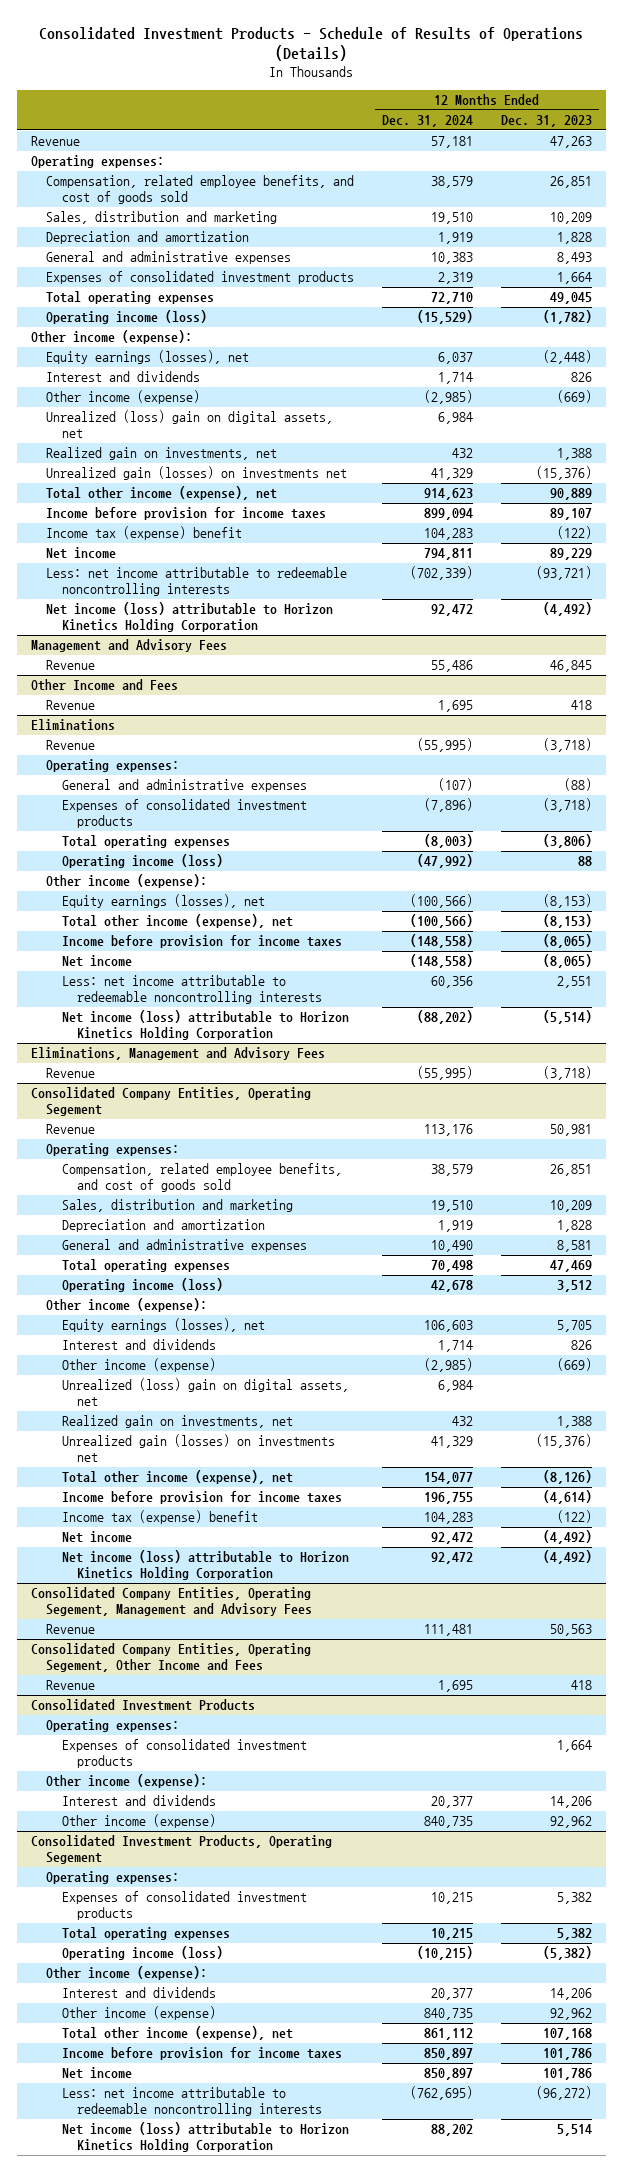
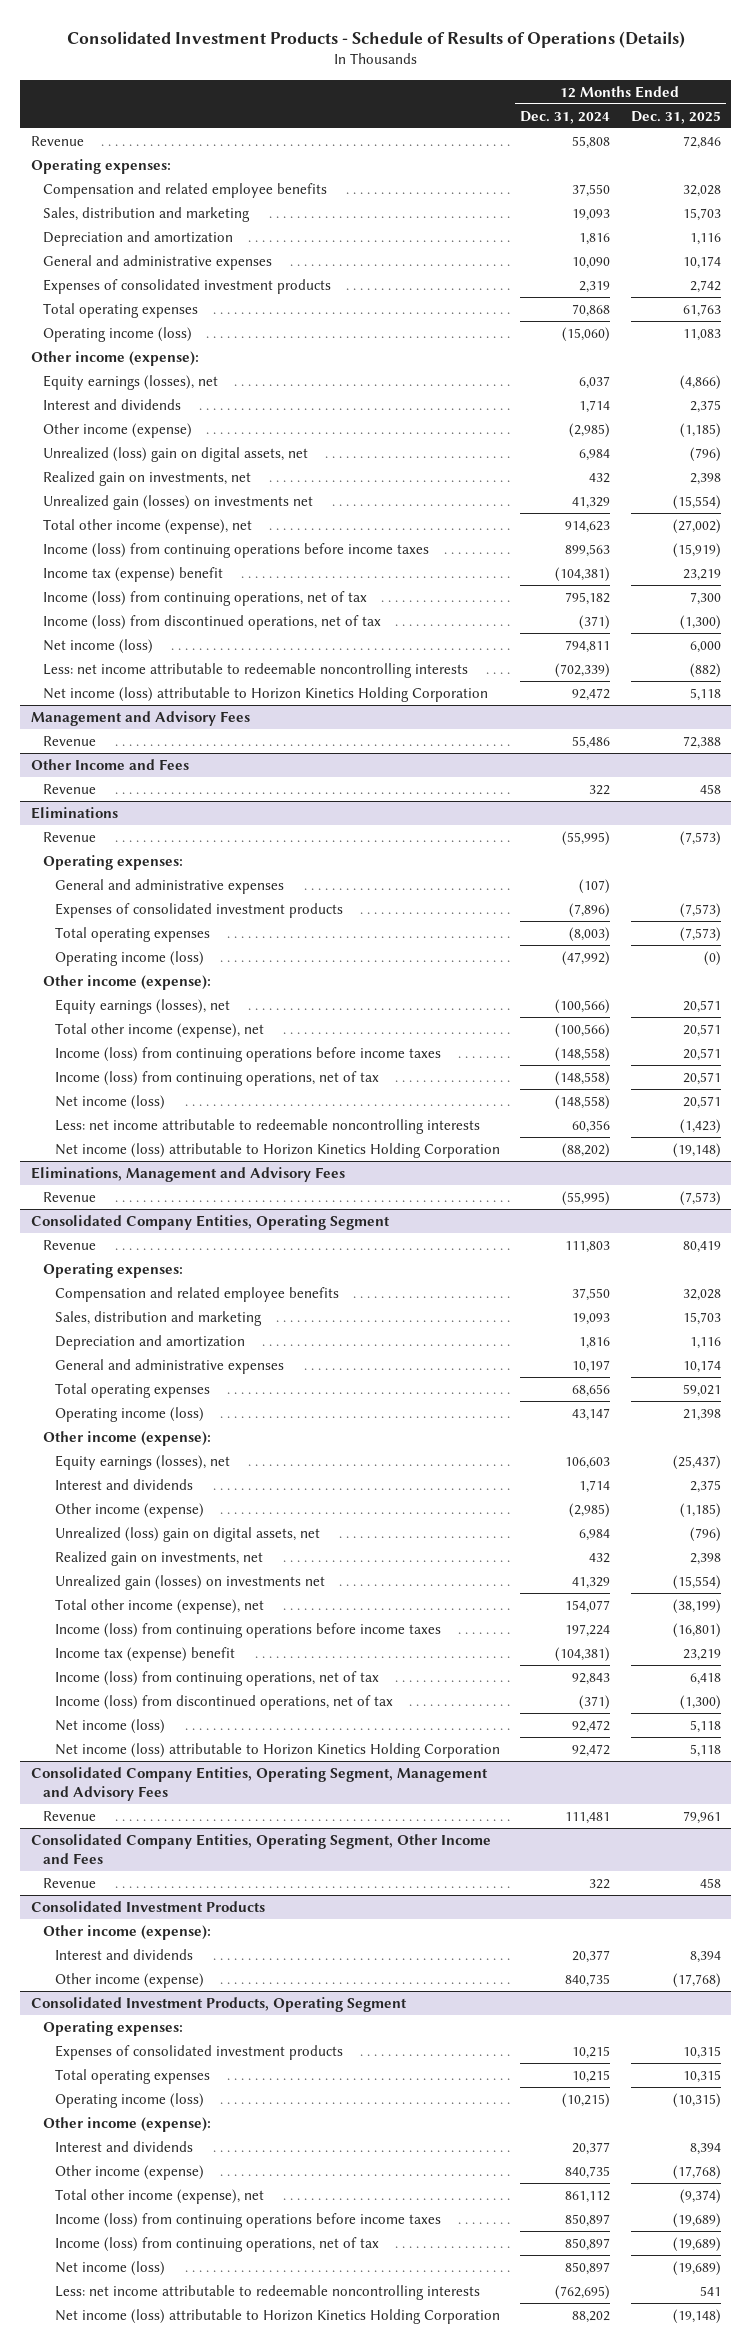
- | 12 Months Ended Dec. 31, 2024 | 12 Months Ended Dec. 31, 2023
+ | 12 Months Ended Dec. 31, 2024 | 12 Months Ended Dec. 31, 2025
- Revenue | 57,181 | 47,263
+ Revenue | 55,808 | 72,846
- Compensation, related employee benefits, and cost of goods sold | 38,579 | 26,851
- Sales, distribution and marketing | 19,510 | 10,209
- Depreciation and amortization | 1,919 | 1,828
- General and administrative expenses | 10,383 | 8,493
+ Compensation and related employee benefits | 37,550 | 32,028
+ Sales, distribution and marketing | 19,093 | 15,703
+ Depreciation and amortization | 1,816 | 1,116
+ General and administrative expenses | 10,090 | 10,174
- Total operating expenses | 72,710 | 49,045
- Operating income (loss) | (15,529) | (1,782)
+ Total operating expenses | 70,868 | 61,763
+ Operating income (loss) | (15,060) | 11,083
- Income before provision for income taxes | 899,094 | 89,107
- Income tax (expense) benefit | 104,283 | (122)
- Net income | 794,811 | 89,229
+ Income (loss) from continuing operations before income taxes | 899,563 | (15,919)
+ Income tax (expense) benefit | (104,381) | 23,219
+ Income (loss) from continuing operations, net of tax | 795,182 | 7,300
+ Income (loss) from discontinued operations, net of tax | (371) | (1,300)
+ Net income (loss) | 794,811 | 6,000
@ Other Income and Fees
- Revenue | 1,695 | 418
+ Revenue | 322 | 458
@ Eliminations
- Income before provision for income taxes | (148,558) | (8,065)
- Net income | (148,558) | (8,065)
+ Income (loss) from continuing operations before income taxes | (148,558) | 20,571
+ Income (loss) from continuing operations, net of tax | (148,558) | 20,571
+ Net income (loss) | (148,558) | 20,571
- Consolidated Company Entities, Operating Segement
- Revenue | 113,176 | 50,981
+ Consolidated Company Entities, Operating Segment
+ Revenue | 111,803 | 80,419
- Compensation, related employee benefits, and cost of goods sold | 38,579 | 26,851
- Sales, distribution and marketing | 19,510 | 10,209
- Depreciation and amortization | 1,919 | 1,828
- General and administrative expenses | 10,490 | 8,581
- Total operating expenses | 70,498 | 47,469
- Operating income (loss) | 42,678 | 3,512
+ Compensation and related employee benefits | 37,550 | 32,028
+ Sales, distribution and marketing | 19,093 | 15,703
+ Depreciation and amortization | 1,816 | 1,116
+ General and administrative expenses | 10,197 | 10,174
+ Total operating expenses | 68,656 | 59,021
+ Operating income (loss) | 43,147 | 21,398
- Income before provision for income taxes | 196,755 | (4,614)
- Income tax (expense) benefit | 104,283 | (122)
- Net income | 92,472 | (4,492)
+ Income (loss) from continuing operations before income taxes | 197,224 | (16,801)
+ Income tax (expense) benefit | (104,381) | 23,219
+ Income (loss) from continuing operations, net of tax | 92,843 | 6,418
+ Income (loss) from discontinued operations, net of tax | (371) | (1,300)
+ Net income (loss) | 92,472 | 5,118
- Consolidated Company Entities, Operating Segement, Management and Advisory Fees
+ Consolidated Company Entities, Operating Segment, Management and Advisory Fees
- Consolidated Company Entities, Operating Segement, Other Income and Fees
- Revenue | 1,695 | 418
+ Consolidated Company Entities, Operating Segment, Other Income and Fees
+ Revenue | 322 | 458
@ Consolidated Investment Products
- Operating expenses:
- Expenses of consolidated investment products | | 1,664
- Consolidated Investment Products, Operating Segement
+ Consolidated Investment Products, Operating Segment
- Income before provision for income taxes | 850,897 | 101,786
- Net income | 850,897 | 101,786
+ Income (loss) from continuing operations before income taxes | 850,897 | (19,689)
+ Income (loss) from continuing operations, net of tax | 850,897 | (19,689)
+ Net income (loss) | 850,897 | (19,689)

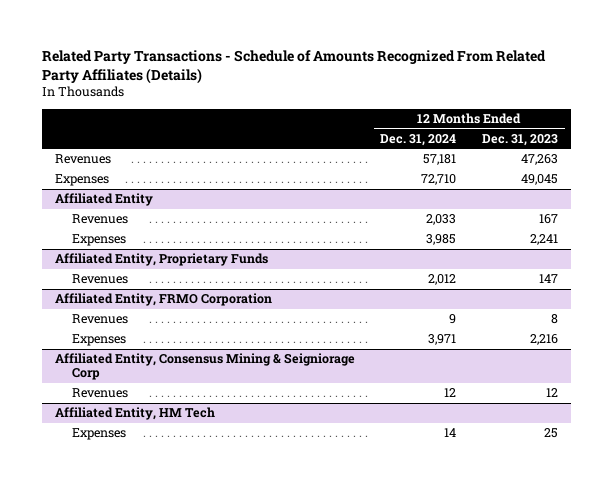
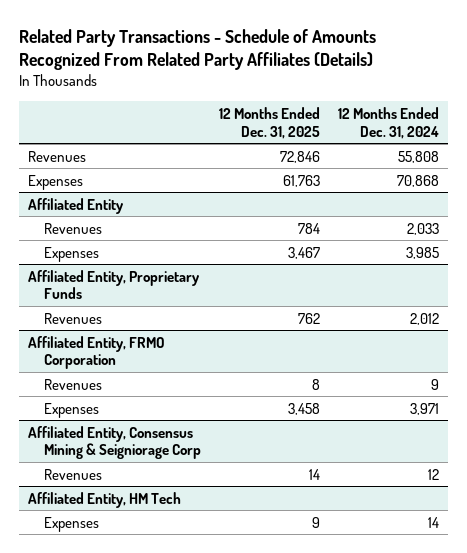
- | 12 Months Ended Dec. 31, 2024 | 12 Months Ended Dec. 31, 2023
+ | 12 Months Ended Dec. 31, 2025 | 12 Months Ended Dec. 31, 2024
- Revenues | 57,181 | 47,263
- Expenses | 72,710 | 49,045
+ Revenues | 72,846 | 55,808
+ Expenses | 61,763 | 70,868

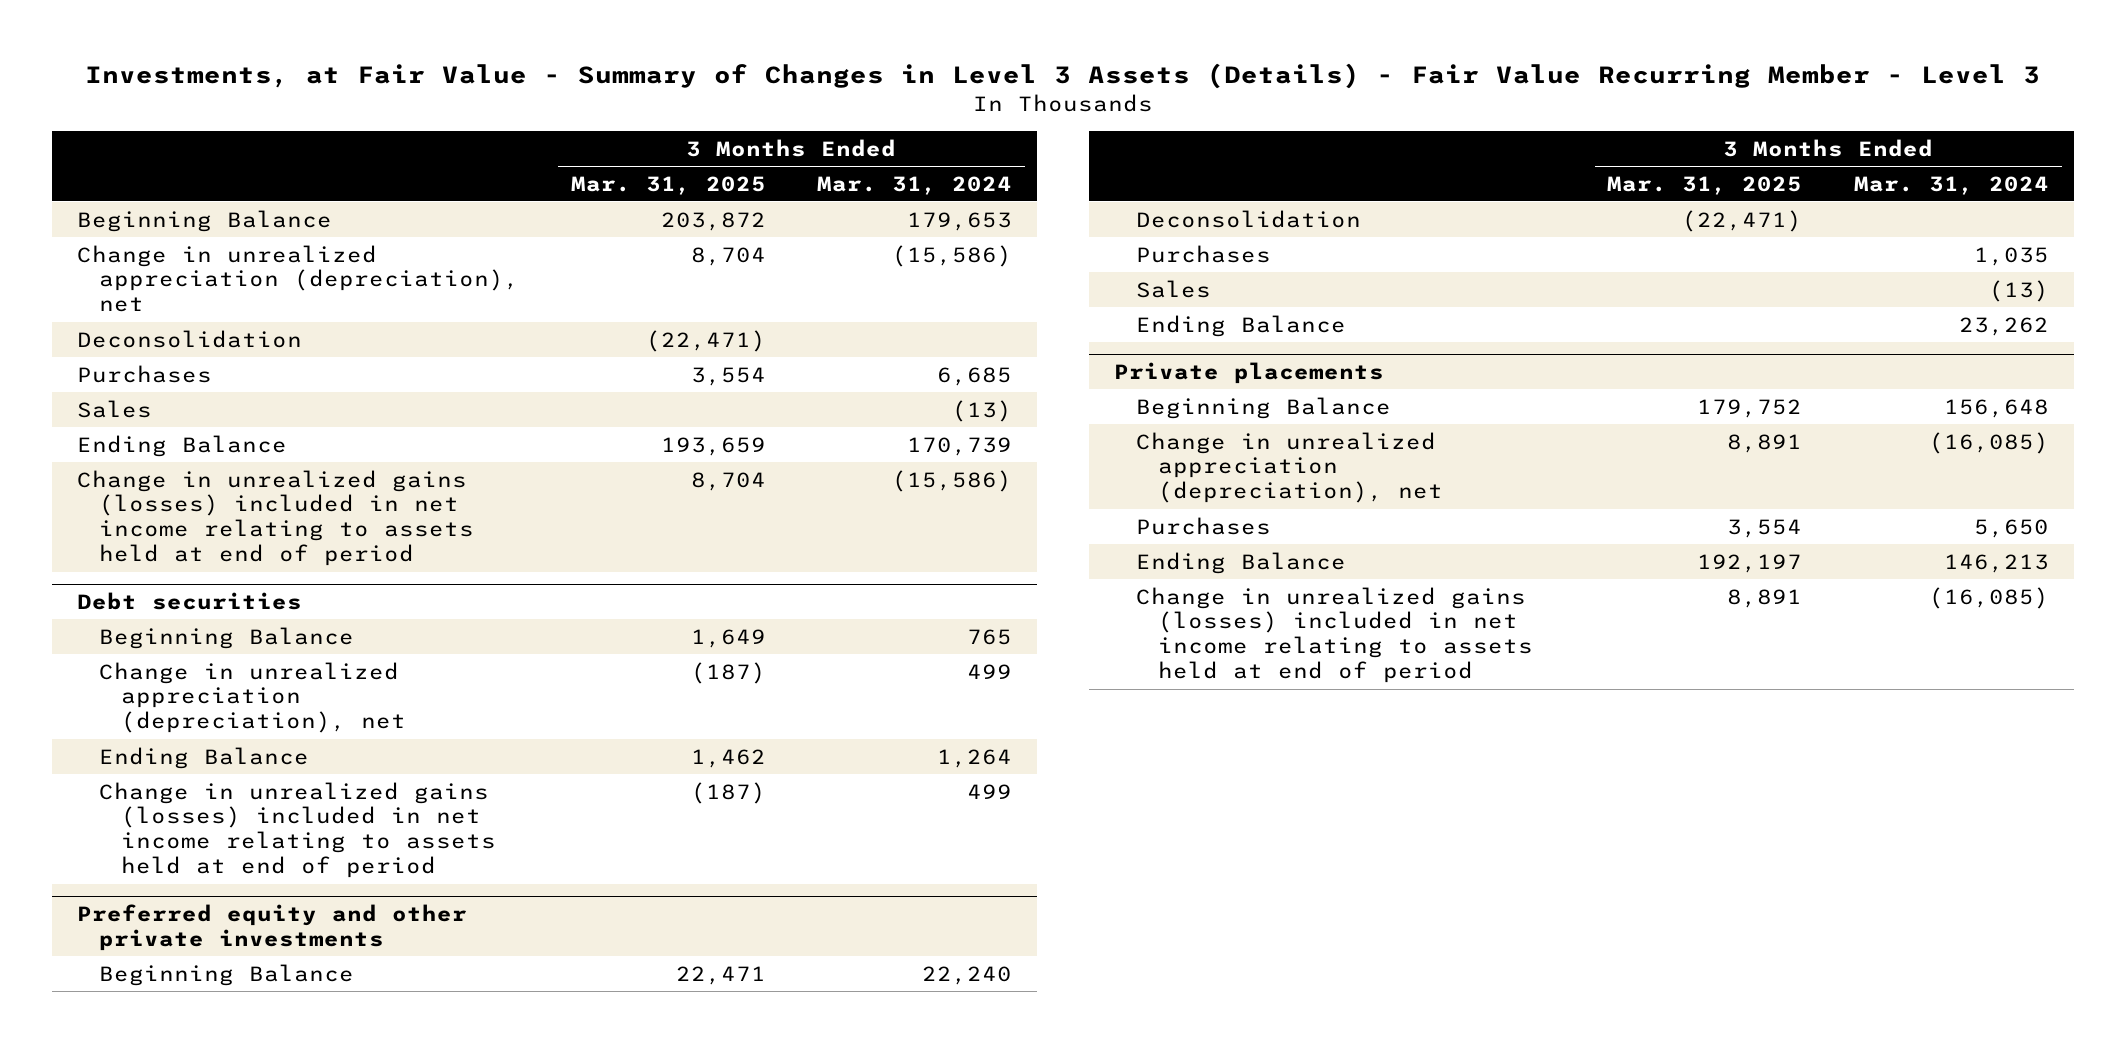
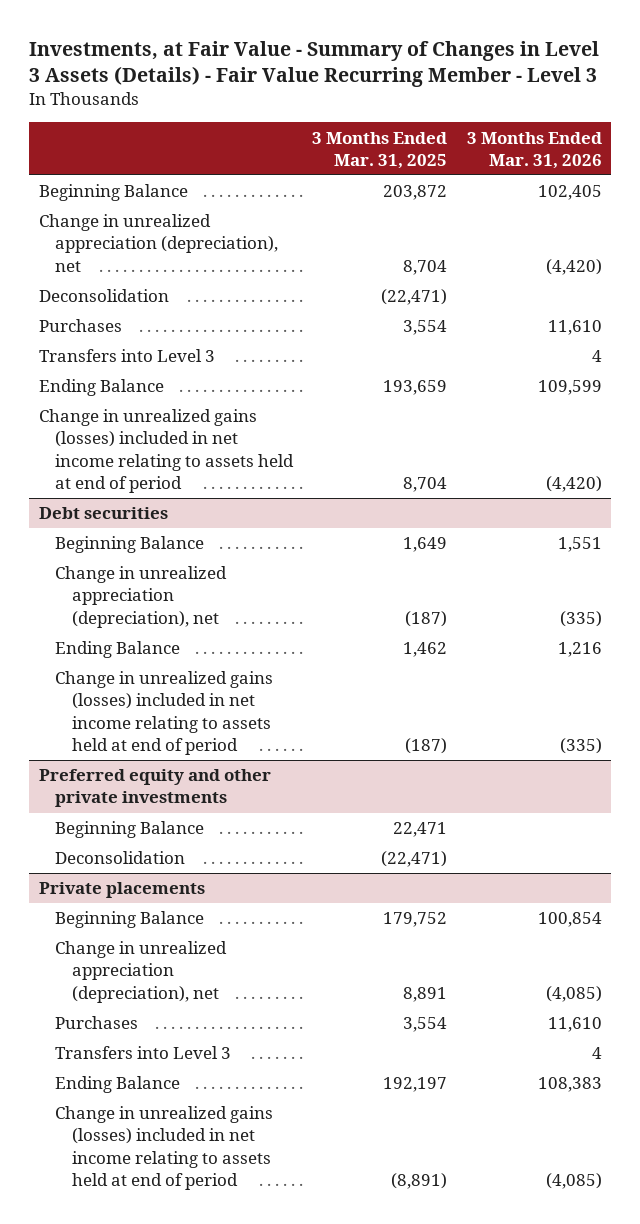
- | 3 Months Ended Mar. 31, 2025 | 3 Months Ended Mar. 31, 2024
+ | 3 Months Ended Mar. 31, 2025 | 3 Months Ended Mar. 31, 2026
- Sales | | (13)
+ Transfers into Level 3 | | 4
@ Preferred equity and other private investments
- Purchases | | 1,035
- Sales | | (13)
- Ending Balance | | 23,262
@ Private placements
+ Transfers into Level 3 | | 4
- Change in unrealized gains (losses) included in net income relating to assets held at end of period | 8,891 | (16,085)
+ Change in unrealized gains (losses) included in net income relating to assets held at end of period | (8,891) | (4,085)

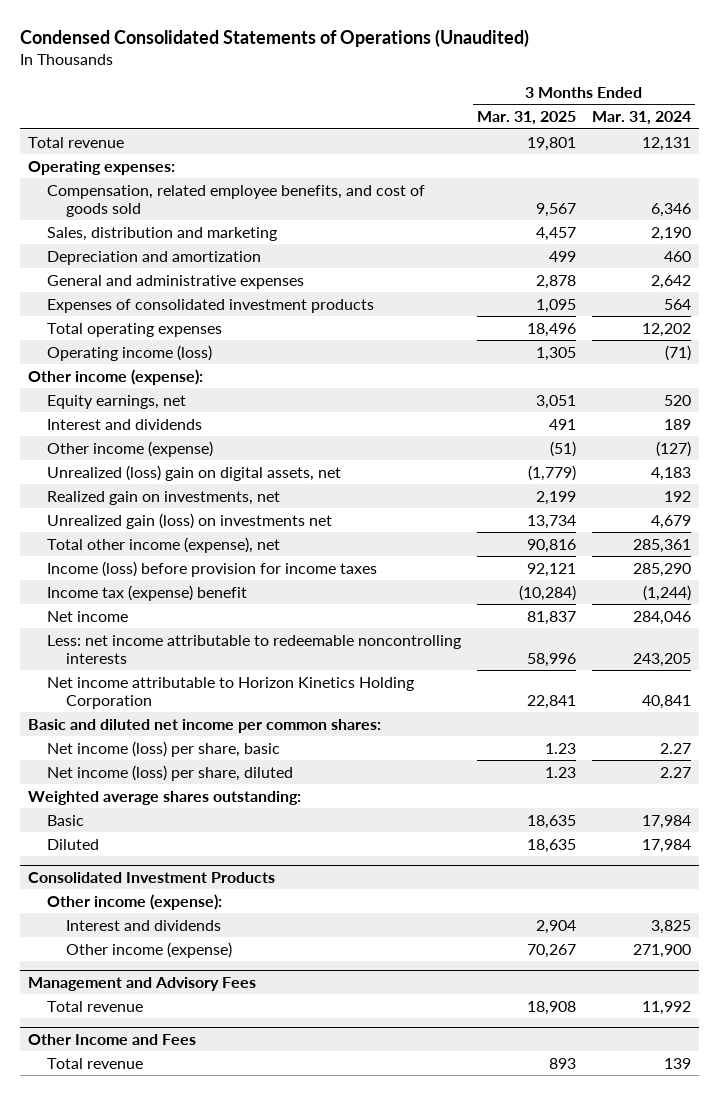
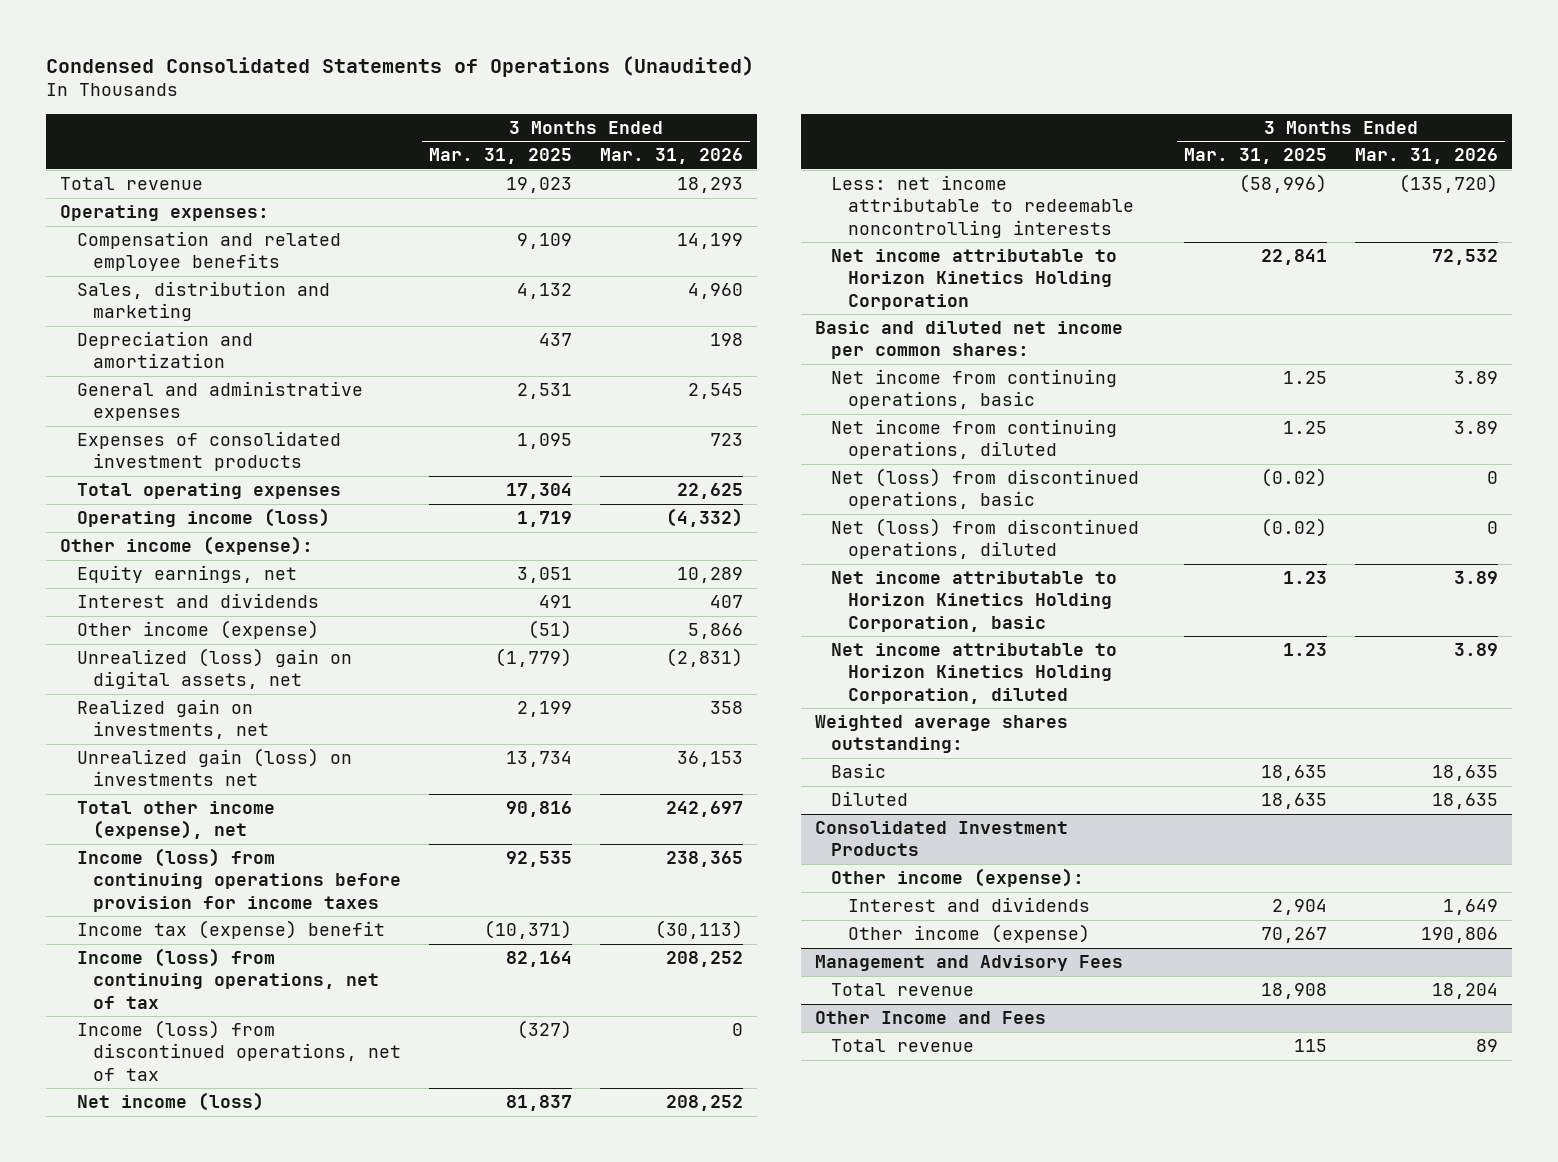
- | 3 Months Ended Mar. 31, 2025 | 3 Months Ended Mar. 31, 2024
+ | 3 Months Ended Mar. 31, 2025 | 3 Months Ended Mar. 31, 2026
- Total revenue | 19,801 | 12,131
+ Total revenue | 19,023 | 18,293
- Compensation, related employee benefits, and cost of goods sold | 9,567 | 6,346
- Sales, distribution and marketing | 4,457 | 2,190
- Depreciation and amortization | 499 | 460
- General and administrative expenses | 2,878 | 2,642
+ Compensation and related employee benefits | 9,109 | 14,199
+ Sales, distribution and marketing | 4,132 | 4,960
+ Depreciation and amortization | 437 | 198
+ General and administrative expenses | 2,531 | 2,545
- Total operating expenses | 18,496 | 12,202
- Operating income (loss) | 1,305 | (71)
+ Total operating expenses | 17,304 | 22,625
+ Operating income (loss) | 1,719 | (4,332)
- Income (loss) before provision for income taxes | 92,121 | 285,290
- Income tax (expense) benefit | (10,284) | (1,244)
- Net income | 81,837 | 284,046
- Less: net income attributable to redeemable noncontrolling interests | 58,996 | 243,205
+ Income (loss) from continuing operations before provision for income taxes | 92,535 | 238,365
+ Income tax (expense) benefit | (10,371) | (30,113)
+ Income (loss) from continuing operations, net of tax | 82,164 | 208,252
+ Income (loss) from discontinued operations, net of tax | (327) | 0
+ Net income (loss) | 81,837 | 208,252
+ Less: net income attributable to redeemable noncontrolling interests | (58,996) | (135,720)
- Net income (loss) per share, basic | 1.23 | 2.27
- Net income (loss) per share, diluted | 1.23 | 2.27
+ Net income from continuing operations, basic | 1.25 | 3.89
+ Net income from continuing operations, diluted | 1.25 | 3.89
+ Net (loss) from discontinued operations, basic | (0.02) | 0
+ Net (loss) from discontinued operations, diluted | (0.02) | 0
+ Net income attributable to Horizon Kinetics Holding Corporation, basic | 1.23 | 3.89
+ Net income attributable to Horizon Kinetics Holding Corporation, diluted | 1.23 | 3.89
@ Other Income and Fees
- Total revenue | 893 | 139
+ Total revenue | 115 | 89

